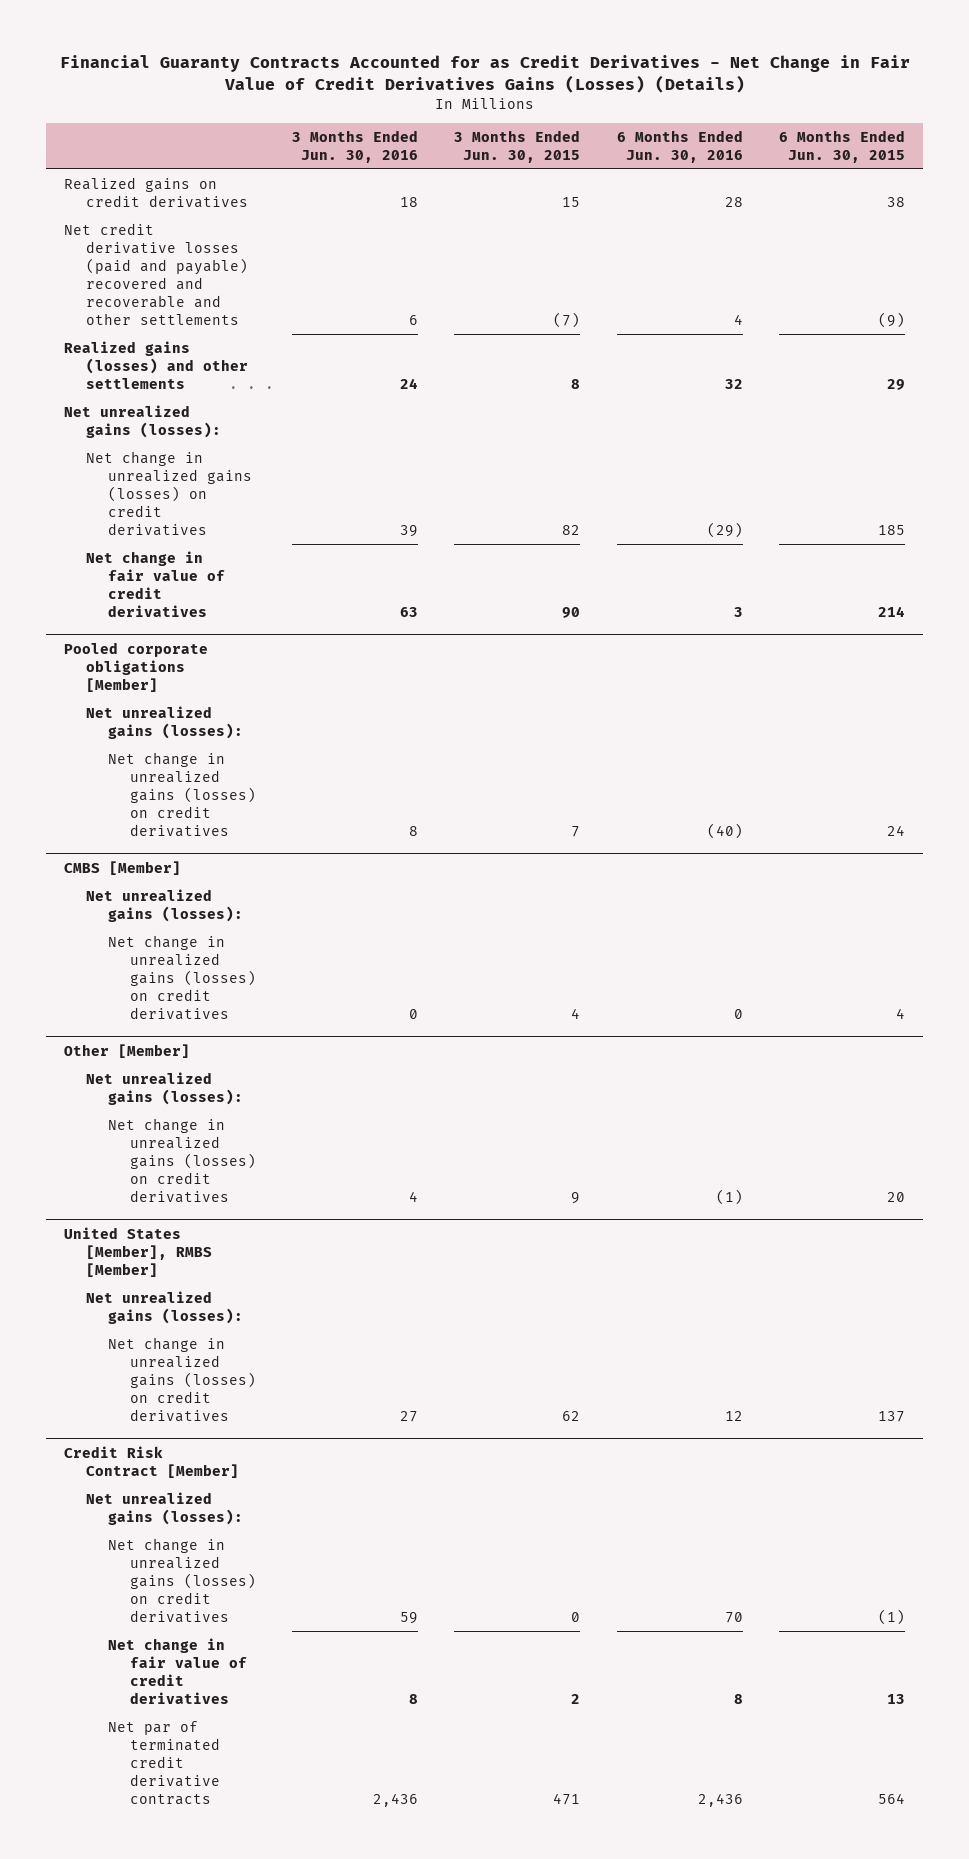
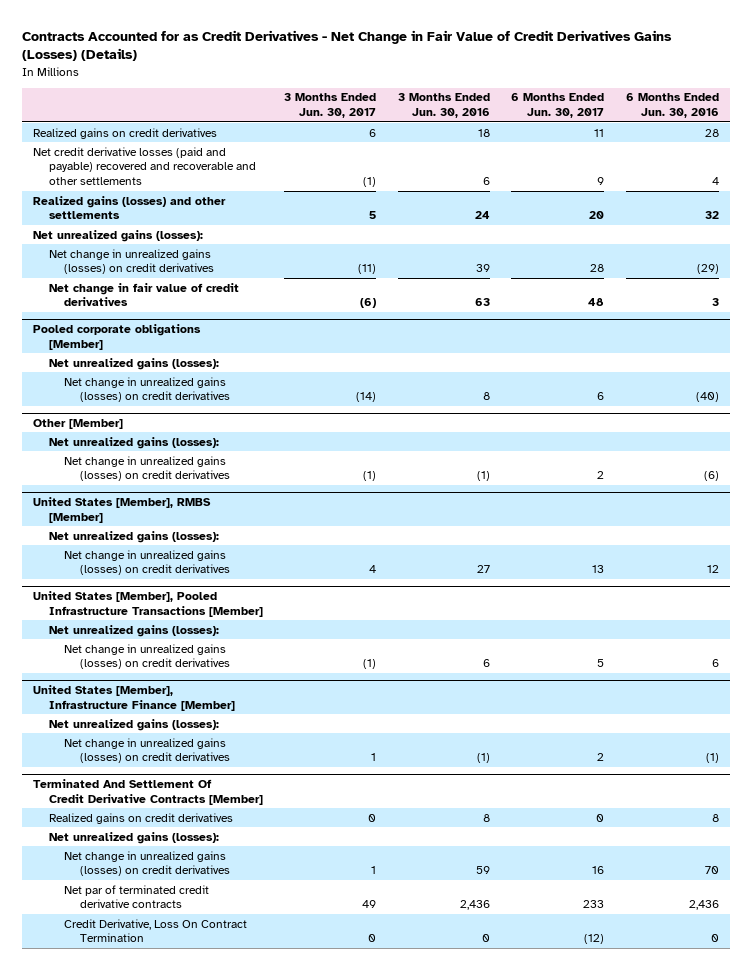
- Financial Guaranty Contracts Accounted for as Credit Derivatives - Net Change in Fair Value of Credit Derivatives Gains (Losses) (Details)
+ Contracts Accounted for as Credit Derivatives - Net Change in Fair Value of Credit Derivatives Gains (Losses) (Details)
- | 3 Months Ended Jun. 30, 2016 | 3 Months Ended Jun. 30, 2015 | 6 Months Ended Jun. 30, 2016 | 6 Months Ended Jun. 30, 2015
+ | 3 Months Ended Jun. 30, 2017 | 3 Months Ended Jun. 30, 2016 | 6 Months Ended Jun. 30, 2017 | 6 Months Ended Jun. 30, 2016
- CMBS [Member]
- Net unrealized gains (losses):
- Net change in unrealized gains (losses) on credit derivatives | 0 | 4 | 0 | 4
@ Other [Member]
- Net change in unrealized gains (losses) on credit derivatives | 4 | 9 | (1) | 20
+ Net change in unrealized gains (losses) on credit derivatives | (1) | (1) | 2 | (6)
- Credit Risk Contract [Member]
+ United States [Member], Pooled Infrastructure Transactions [Member]
+ Net change in unrealized gains (losses) on credit derivatives | (1) | 6 | 5 | 6
+ United States [Member], Infrastructure Finance [Member]
+ Net unrealized gains (losses):
+ Net change in unrealized gains (losses) on credit derivatives | 1 | (1) | 2 | (1)
+ Terminated And Settlement Of Credit Derivative Contracts [Member]
+ Realized gains on credit derivatives | 0 | 8 | 0 | 8
+ Net unrealized gains (losses):
- Net change in fair value of credit derivatives | 8 | 2 | 8 | 13
+ Credit Derivative, Loss On Contract Termination | 0 | 0 | (12) | 0

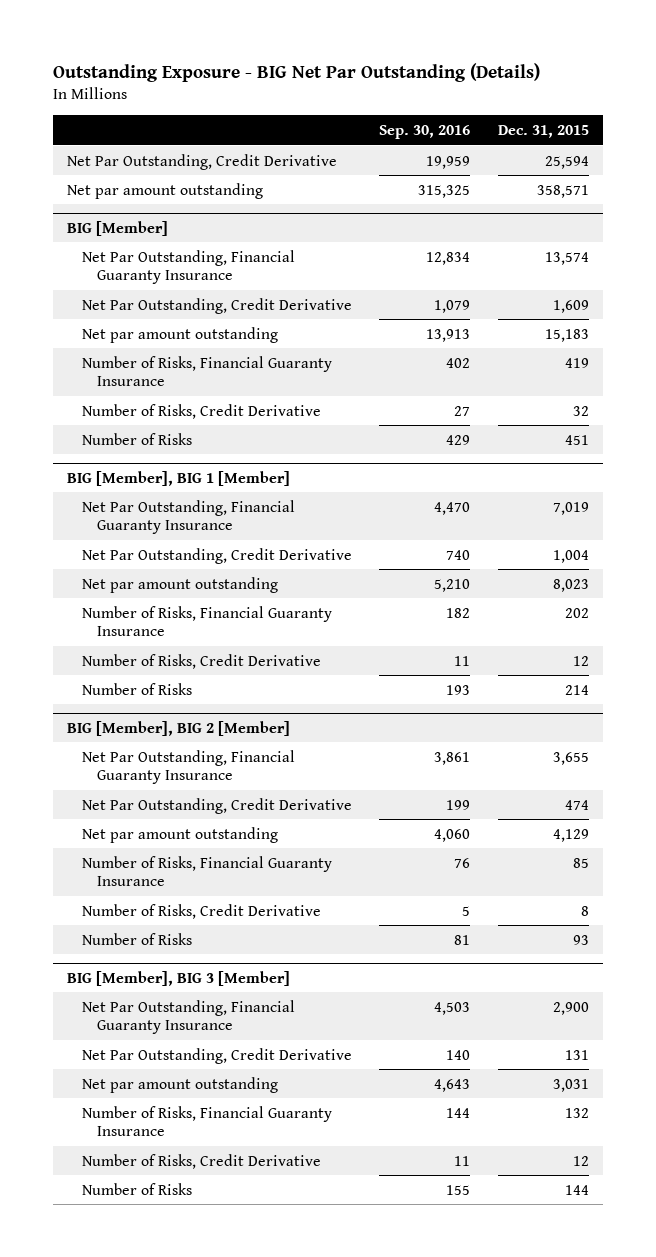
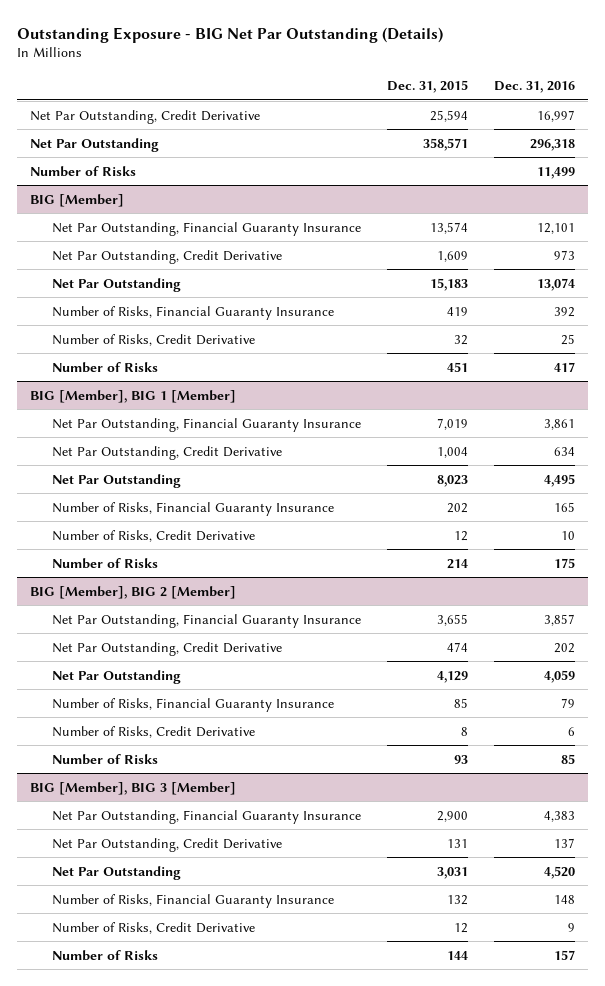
- | Sep. 30, 2016 | Dec. 31, 2015
+ | Dec. 31, 2015 | Dec. 31, 2016
- Net par amount outstanding | 315,325 | 358,571
+ Net Par Outstanding | 358,571 | 296,318
+ Number of Risks | | 11,499
@ BIG [Member]
- Net par amount outstanding | 13,913 | 15,183
+ Net Par Outstanding | 15,183 | 13,074
@ BIG [Member], BIG 1 [Member]
- Net par amount outstanding | 5,210 | 8,023
+ Net Par Outstanding | 8,023 | 4,495
@ BIG [Member], BIG 2 [Member]
- Net par amount outstanding | 4,060 | 4,129
+ Net Par Outstanding | 4,129 | 4,059
@ BIG [Member], BIG 3 [Member]
- Net par amount outstanding | 4,643 | 3,031
+ Net Par Outstanding | 3,031 | 4,520

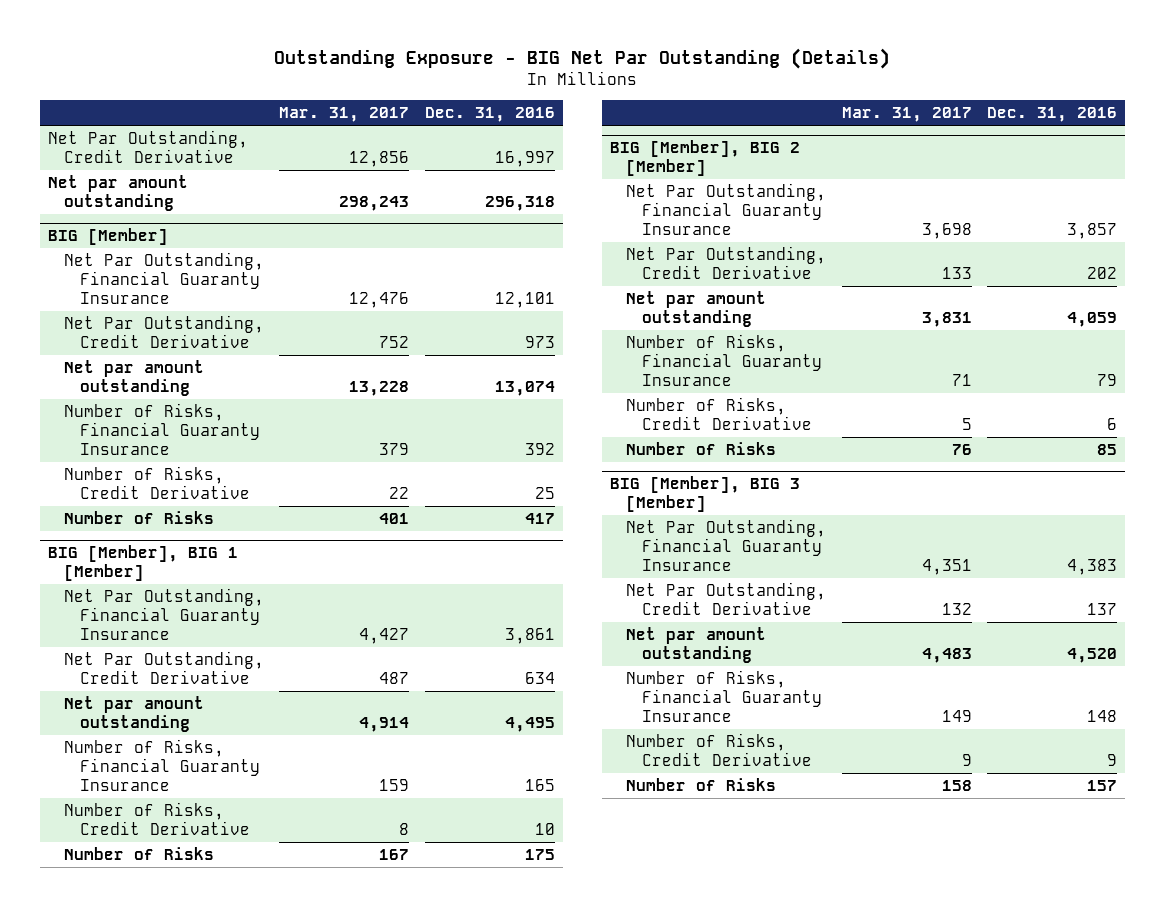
- | Dec. 31, 2015 | Dec. 31, 2016
+ | Mar. 31, 2017 | Dec. 31, 2016
- Net Par Outstanding | 358,571 | 296,318
- Number of Risks | | 11,499
+ Net par amount outstanding | 298,243 | 296,318
@ BIG [Member]
- Net Par Outstanding | 15,183 | 13,074
+ Net par amount outstanding | 13,228 | 13,074
@ BIG [Member], BIG 1 [Member]
- Net Par Outstanding | 8,023 | 4,495
+ Net par amount outstanding | 4,914 | 4,495
@ BIG [Member], BIG 2 [Member]
- Net Par Outstanding | 4,129 | 4,059
+ Net par amount outstanding | 3,831 | 4,059
@ BIG [Member], BIG 3 [Member]
- Net Par Outstanding | 3,031 | 4,520
+ Net par amount outstanding | 4,483 | 4,520

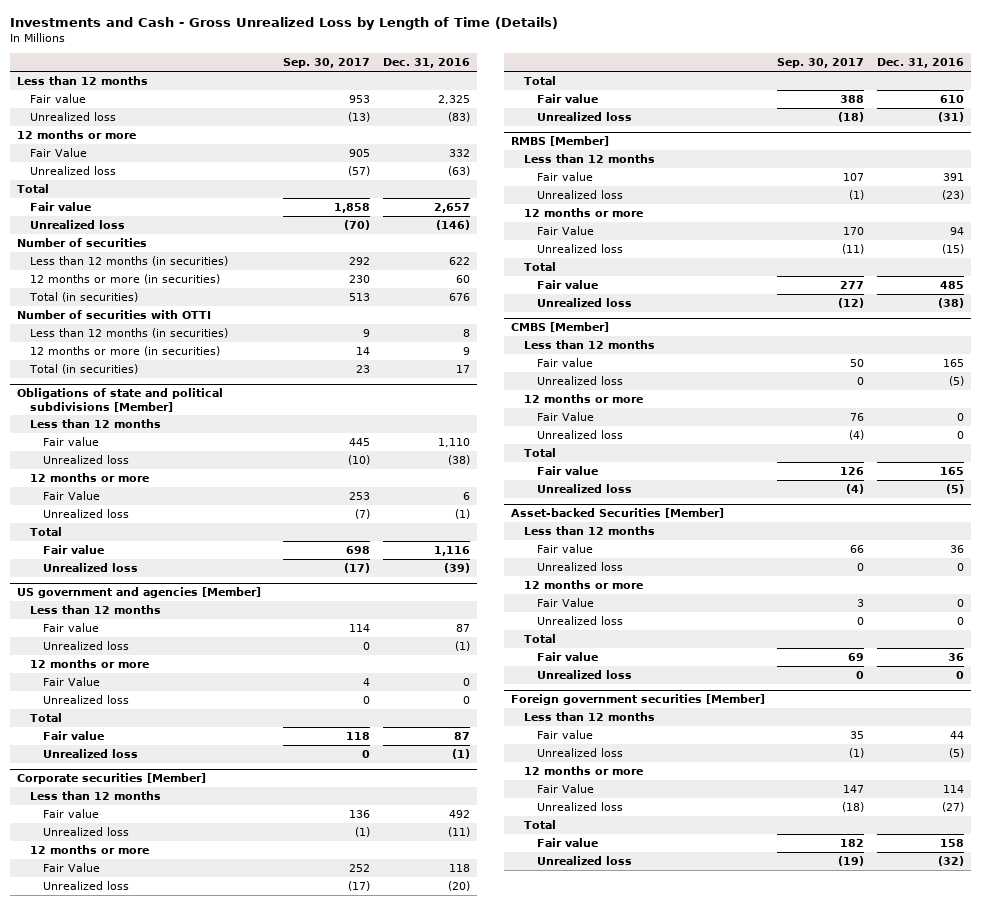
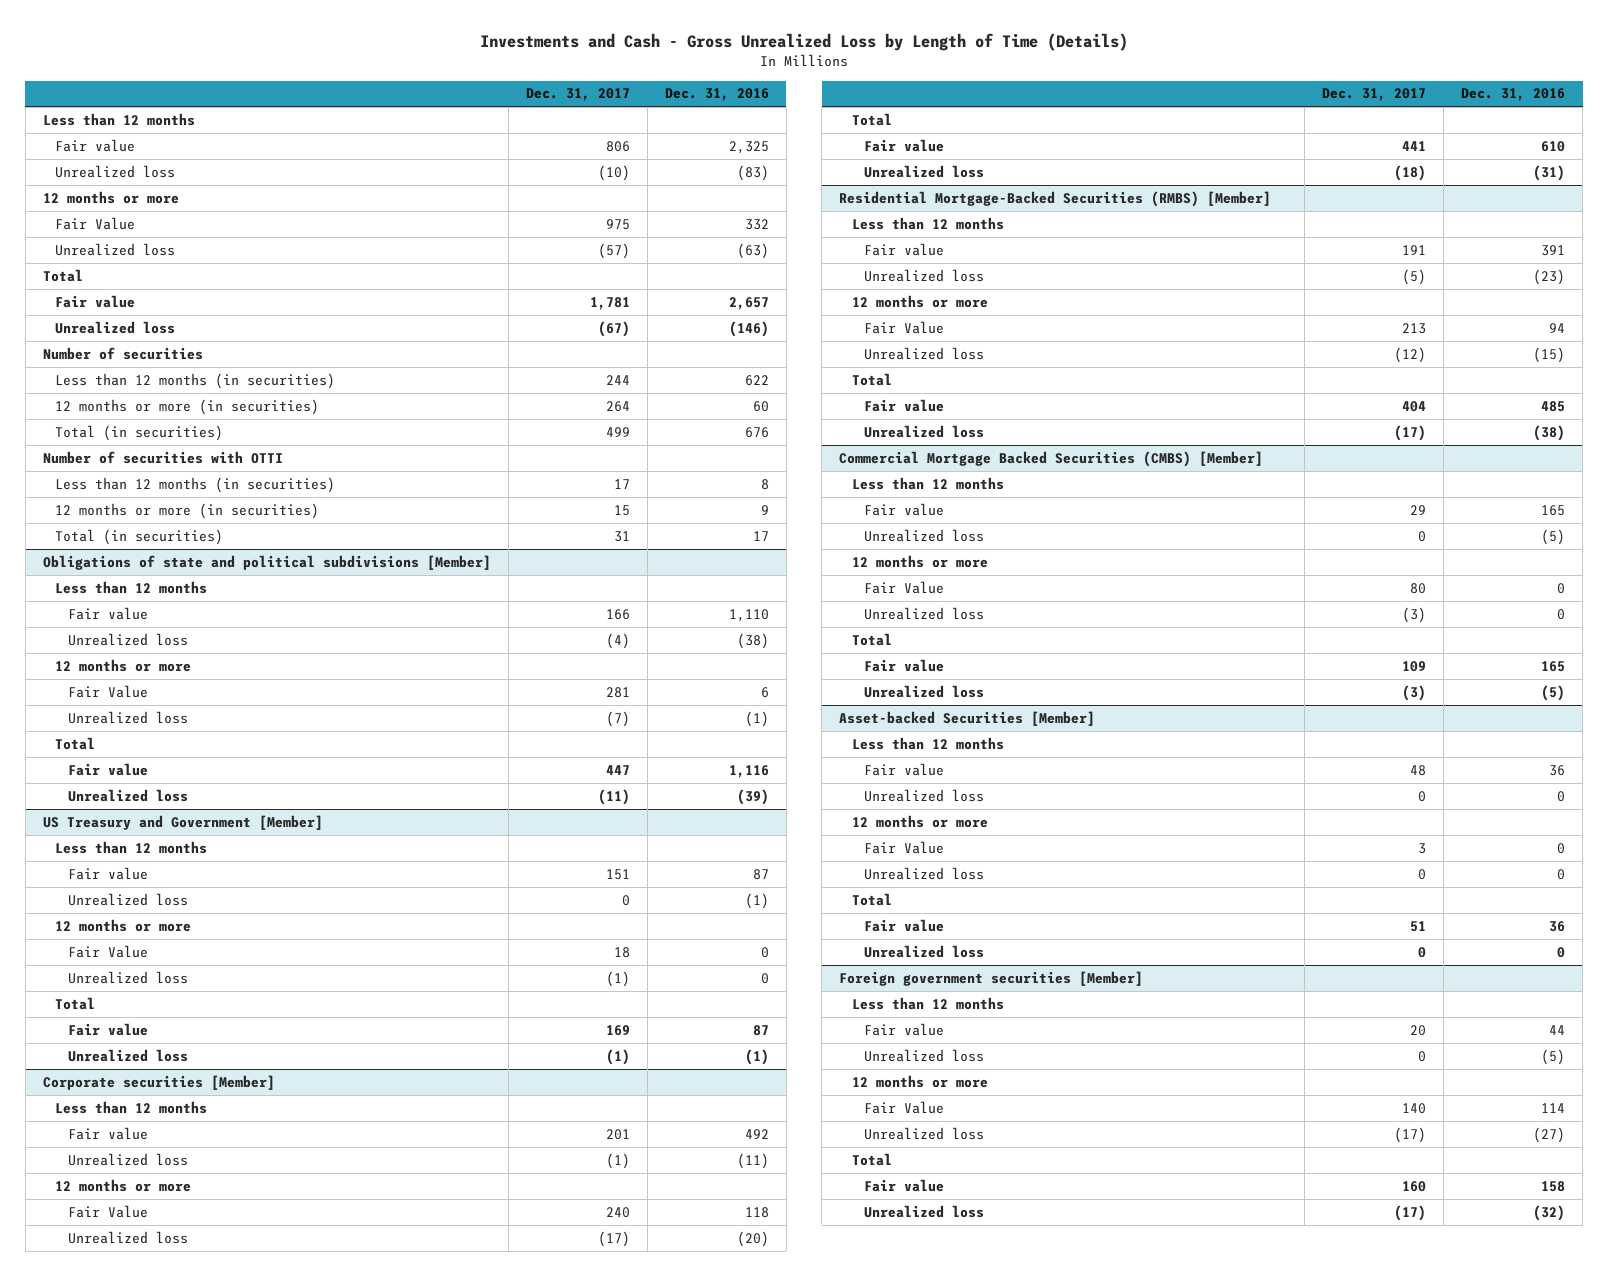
- | Sep. 30, 2017 | Dec. 31, 2016
+ | Dec. 31, 2017 | Dec. 31, 2016
- US government and agencies [Member]
+ US Treasury and Government [Member]
- RMBS [Member]
+ Residential Mortgage-Backed Securities (RMBS) [Member]
- CMBS [Member]
+ Commercial Mortgage Backed Securities (CMBS) [Member]

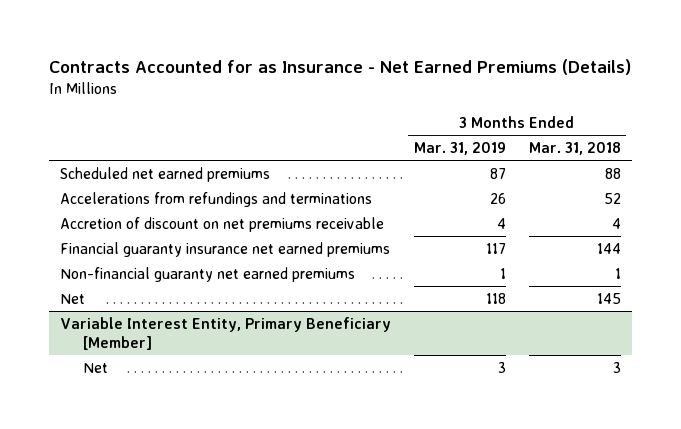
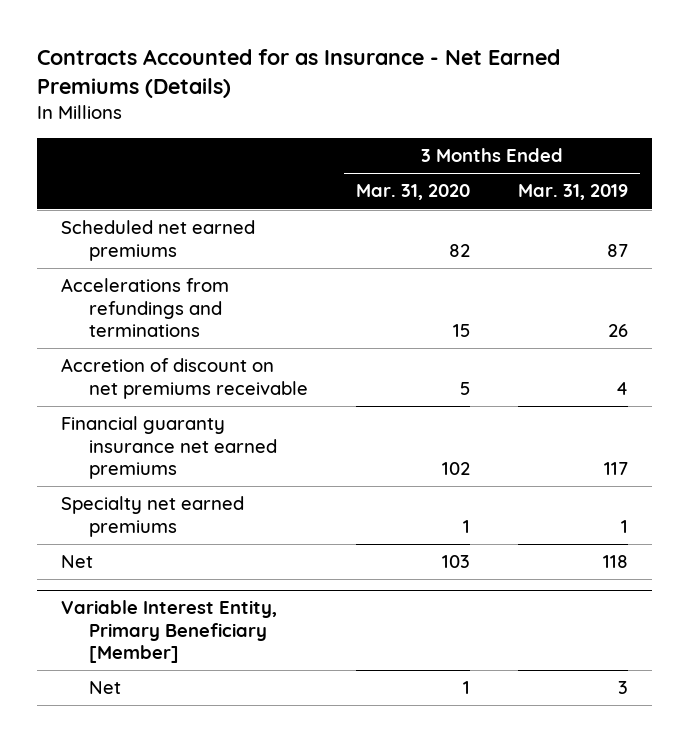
- | 3 Months Ended Mar. 31, 2019 | 3 Months Ended Mar. 31, 2018
+ | 3 Months Ended Mar. 31, 2020 | 3 Months Ended Mar. 31, 2019
- Non-financial guaranty net earned premiums | 1 | 1
+ Specialty net earned premiums | 1 | 1

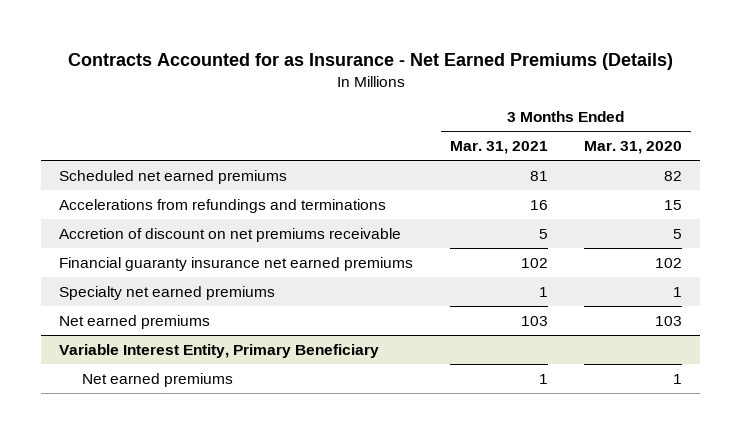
- | 3 Months Ended Mar. 31, 2020 | 3 Months Ended Mar. 31, 2019
+ | 3 Months Ended Mar. 31, 2021 | 3 Months Ended Mar. 31, 2020
- Net | 103 | 118
- Variable Interest Entity, Primary Beneficiary [Member]
- Net | 1 | 3
+ Net earned premiums | 103 | 103
+ Variable Interest Entity, Primary Beneficiary
+ Net earned premiums | 1 | 1

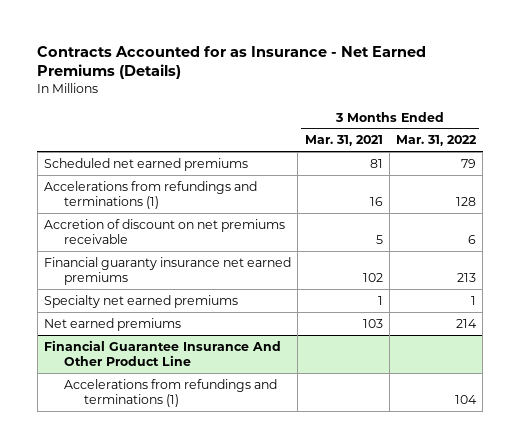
- | 3 Months Ended Mar. 31, 2021 | 3 Months Ended Mar. 31, 2020
+ | 3 Months Ended Mar. 31, 2021 | 3 Months Ended Mar. 31, 2022
- Accelerations from refundings and terminations | 16 | 15
+ Accelerations from refundings and terminations (1) | 16 | 128
- Variable Interest Entity, Primary Beneficiary
- Net earned premiums | 1 | 1
+ Financial Guarantee Insurance And Other Product Line
+ Accelerations from refundings and terminations (1) | | 104

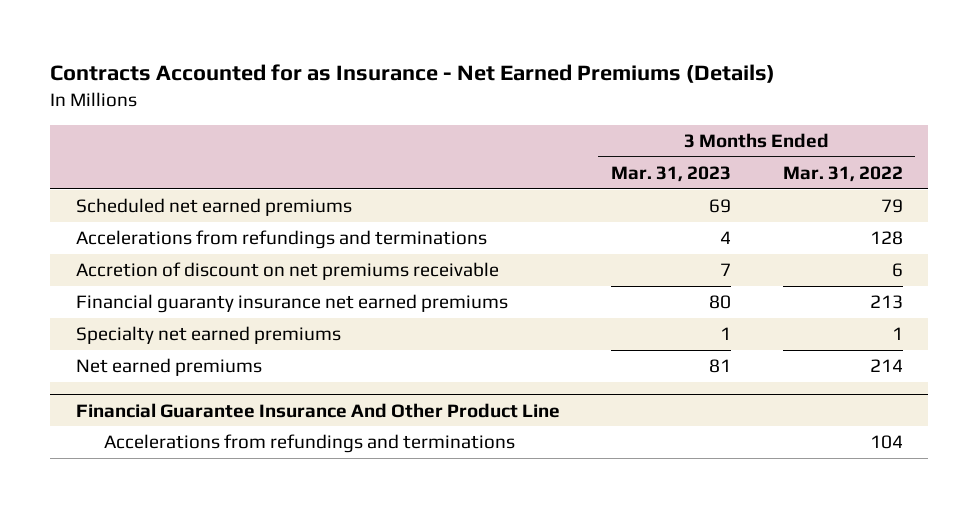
- | 3 Months Ended Mar. 31, 2021 | 3 Months Ended Mar. 31, 2022
+ | 3 Months Ended Mar. 31, 2023 | 3 Months Ended Mar. 31, 2022
- Accelerations from refundings and terminations (1) | 16 | 128
+ Accelerations from refundings and terminations | 4 | 128
@ Financial Guarantee Insurance And Other Product Line
- Accelerations from refundings and terminations (1) | | 104
+ Accelerations from refundings and terminations | | 104

